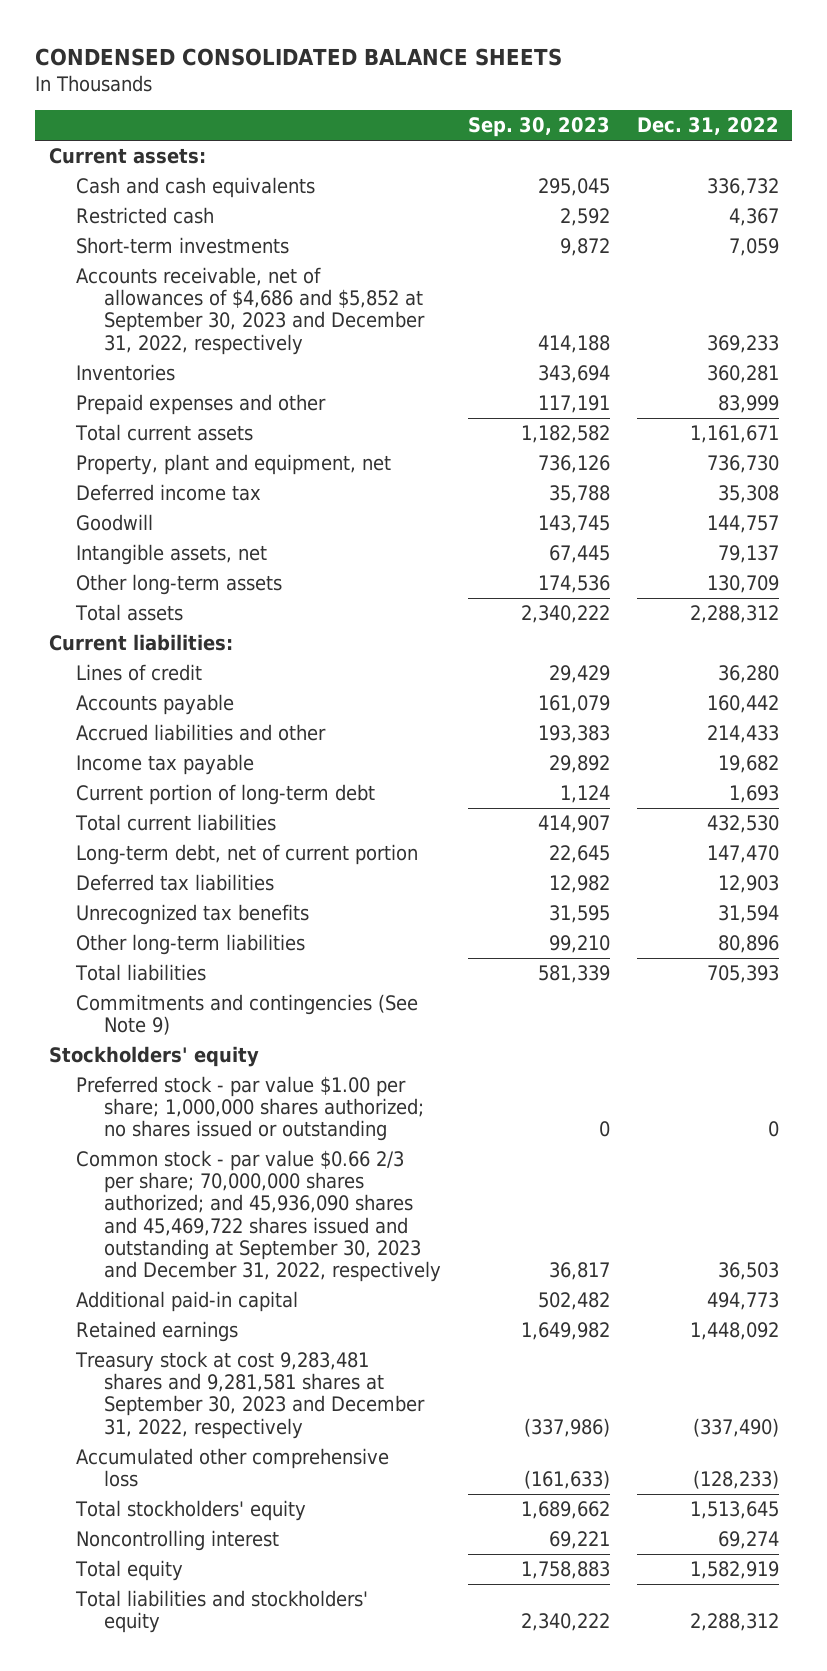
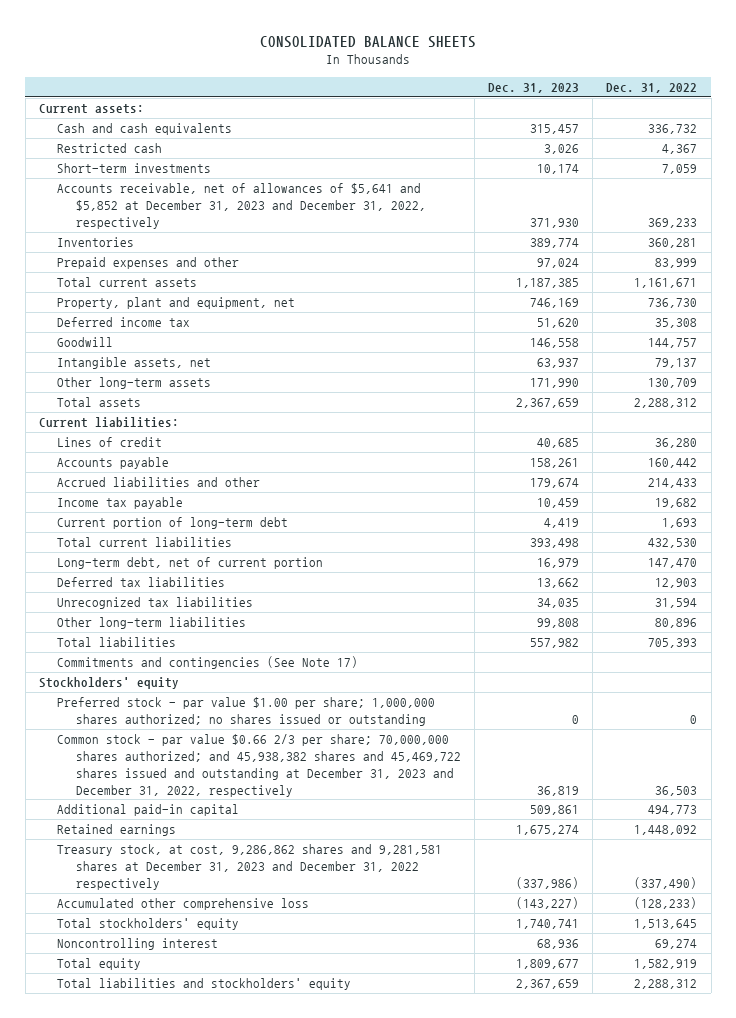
- CONDENSED CONSOLIDATED BALANCE SHEETS
+ CONSOLIDATED BALANCE SHEETS
- | Sep. 30, 2023 | Dec. 31, 2022
+ | Dec. 31, 2023 | Dec. 31, 2022
- Accounts receivable, net of allowances of $4,686 and $5,852 at September 30, 2023 and December 31, 2022, respectively | 414,188 | 369,233
+ Accounts receivable, net of allowances of $5,641 and $5,852 at December 31, 2023 and December 31, 2022, respectively | 371,930 | 369,233
- Unrecognized tax benefits | 31,595 | 31,594
+ Unrecognized tax liabilities | 34,035 | 31,594
- Commitments and contingencies (See Note 9)
+ Commitments and contingencies (See Note 17)
- Common stock - par value $0.66 2/3 per share; 70,000,000 shares authorized; and 45,936,090 shares and 45,469,722 shares issued and outstanding at September 30, 2023 and December 31, 2022, respectively | 36,817 | 36,503
+ Common stock - par value $0.66 2/3 per share; 70,000,000 shares authorized; and 45,938,382 shares and 45,469,722 shares issued and outstanding at December 31, 2023 and December 31, 2022, respectively | 36,819 | 36,503
- Treasury stock at cost 9,283,481 shares and 9,281,581 shares at September 30, 2023 and December 31, 2022, respectively | (337,986) | (337,490)
+ Treasury stock, at cost, 9,286,862 shares and 9,281,581 shares at December 31, 2023 and December 31, 2022 respectively | (337,986) | (337,490)

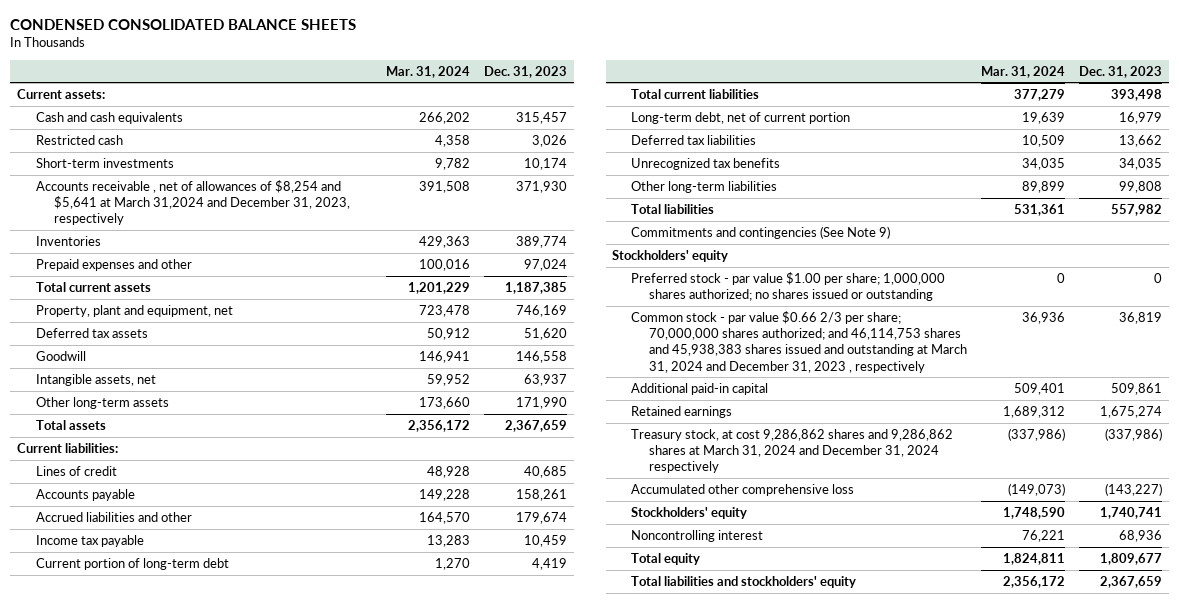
- CONSOLIDATED BALANCE SHEETS
+ CONDENSED CONSOLIDATED BALANCE SHEETS
- | Dec. 31, 2023 | Dec. 31, 2022
+ | Mar. 31, 2024 | Dec. 31, 2023
- Accounts receivable, net of allowances of $5,641 and $5,852 at December 31, 2023 and December 31, 2022, respectively | 371,930 | 369,233
+ Accounts receivable , net of allowances of $8,254 and $5,641 at March 31,2024 and December 31, 2023, respectively | 391,508 | 371,930
- Deferred income tax | 51,620 | 35,308
+ Deferred tax assets | 50,912 | 51,620
- Unrecognized tax liabilities | 34,035 | 31,594
+ Unrecognized tax benefits | 34,035 | 34,035
- Commitments and contingencies (See Note 17)
+ Commitments and contingencies (See Note 9)
- Common stock - par value $0.66 2/3 per share; 70,000,000 shares authorized; and 45,938,382 shares and 45,469,722 shares issued and outstanding at December 31, 2023 and December 31, 2022, respectively | 36,819 | 36,503
+ Common stock - par value $0.66 2/3 per share; 70,000,000 shares authorized; and 46,114,753 shares and 45,938,383 shares issued and outstanding at March 31, 2024 and December 31, 2023 , respectively | 36,936 | 36,819
- Treasury stock, at cost, 9,286,862 shares and 9,281,581 shares at December 31, 2023 and December 31, 2022 respectively | (337,986) | (337,490)
+ Treasury stock, at cost 9,286,862 shares and 9,286,862 shares at March 31, 2024 and December 31, 2024 respectively | (337,986) | (337,986)
- Total stockholders' equity | 1,740,741 | 1,513,645
+ Stockholders' equity | 1,748,590 | 1,740,741

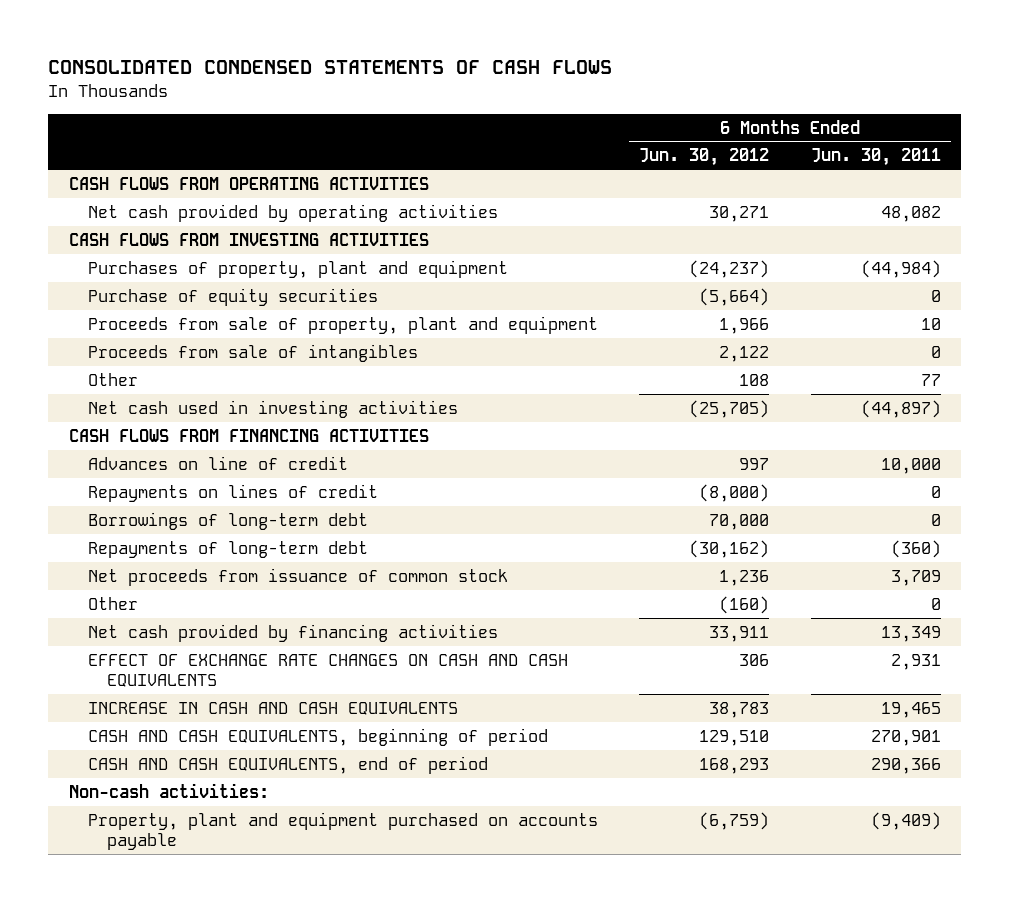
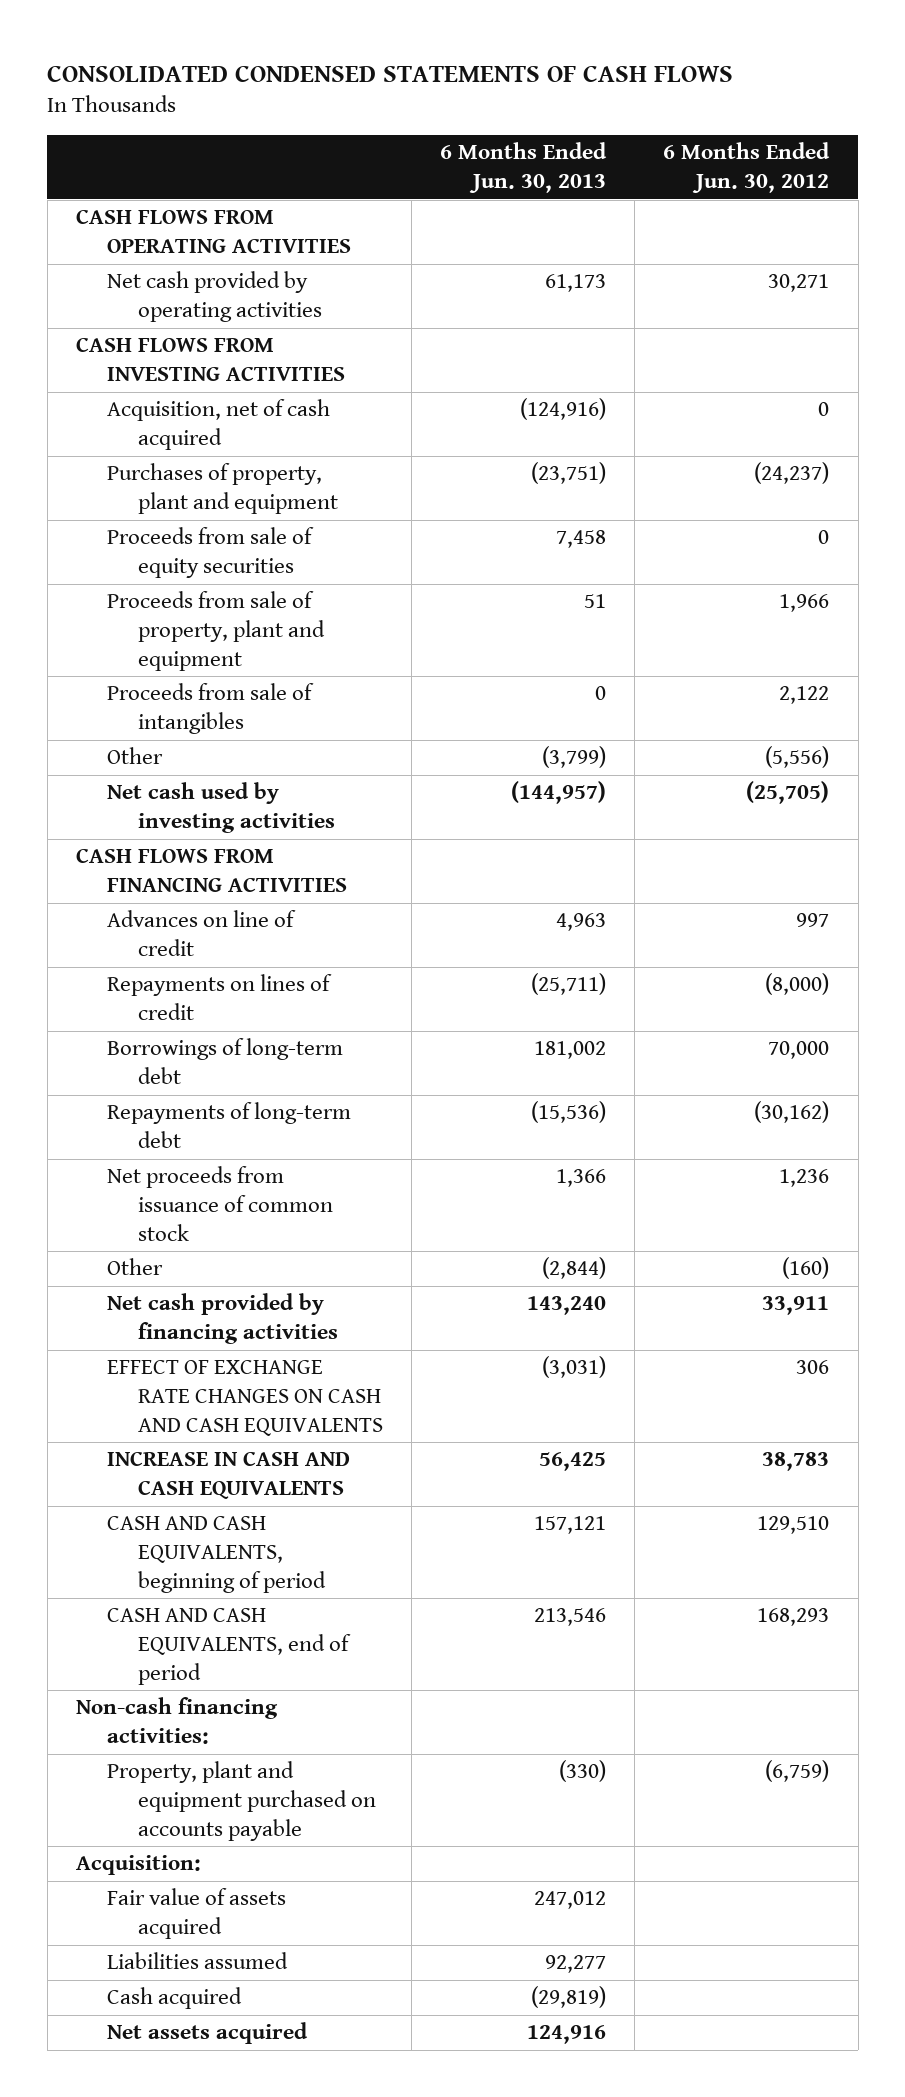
- | 6 Months Ended Jun. 30, 2012 | 6 Months Ended Jun. 30, 2011
+ | 6 Months Ended Jun. 30, 2013 | 6 Months Ended Jun. 30, 2012
+ Acquisition, net of cash acquired | (124,916) | 0
- Purchase of equity securities | (5,664) | 0
+ Proceeds from sale of equity securities | 7,458 | 0
- Other | 108 | 77
- Net cash used in investing activities | (25,705) | (44,897)
+ Other | (3,799) | (5,556)
+ Net cash used by investing activities | (144,957) | (25,705)
- Non-cash activities:
+ Non-cash financing activities:
+ Acquisition:
+ Fair value of assets acquired | 247,012 |
+ Liabilities assumed | 92,277 |
+ Cash acquired | (29,819) |
+ Net assets acquired | 124,916 |

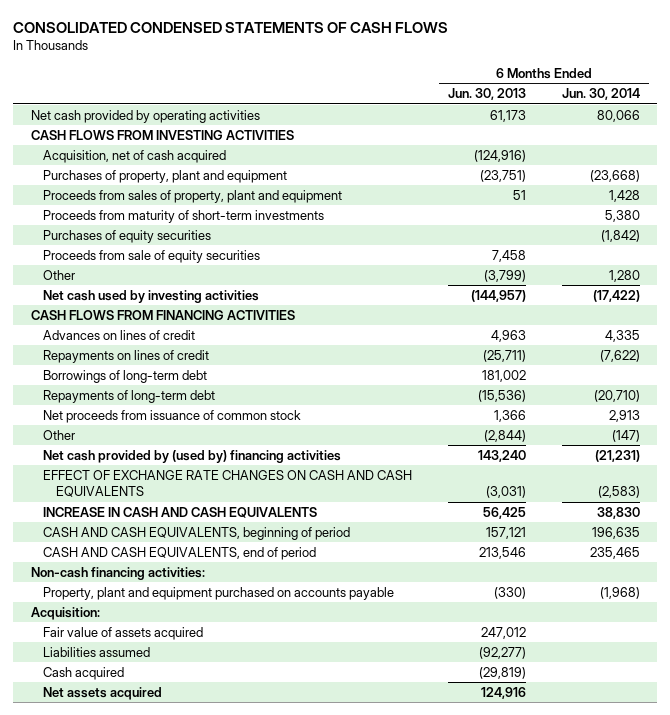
- | 6 Months Ended Jun. 30, 2013 | 6 Months Ended Jun. 30, 2012
+ | 6 Months Ended Jun. 30, 2013 | 6 Months Ended Jun. 30, 2014
- CASH FLOWS FROM OPERATING ACTIVITIES
+ Proceeds from sales of property, plant and equipment | 51 | 1,428
+ Proceeds from maturity of short-term investments | | 5,380
+ Purchases of equity securities | | (1,842)
- Proceeds from sale of property, plant and equipment | 51 | 1,966
- Proceeds from sale of intangibles | 0 | 2,122
- Advances on line of credit | 4,963 | 997
+ Advances on lines of credit | 4,963 | 4,335
- Net cash provided by financing activities | 143,240 | 33,911
+ Net cash provided by (used by) financing activities | 143,240 | (21,231)
- Liabilities assumed | 92,277 |
+ Liabilities assumed | (92,277) |

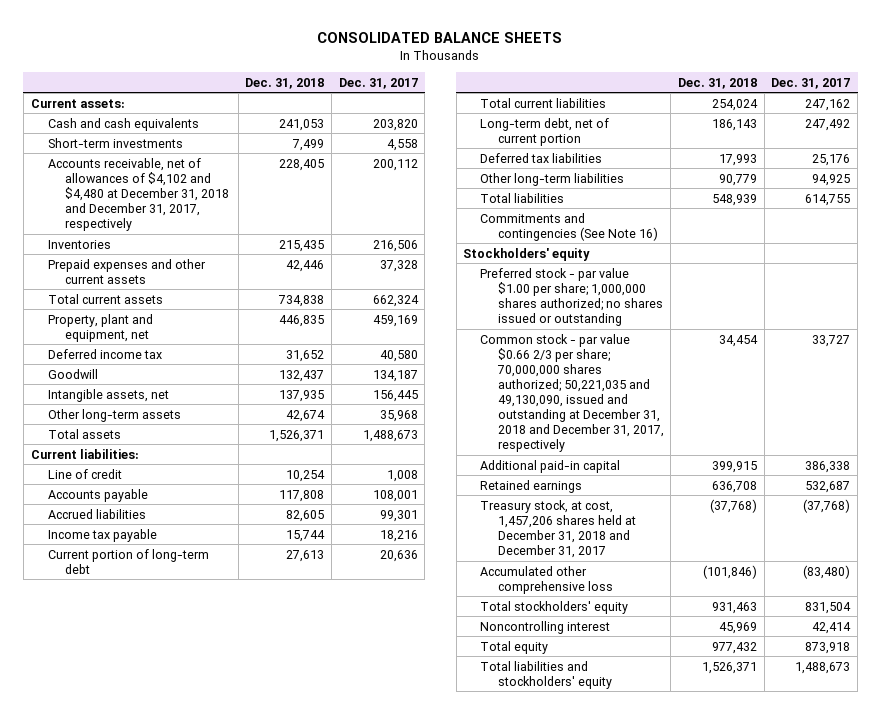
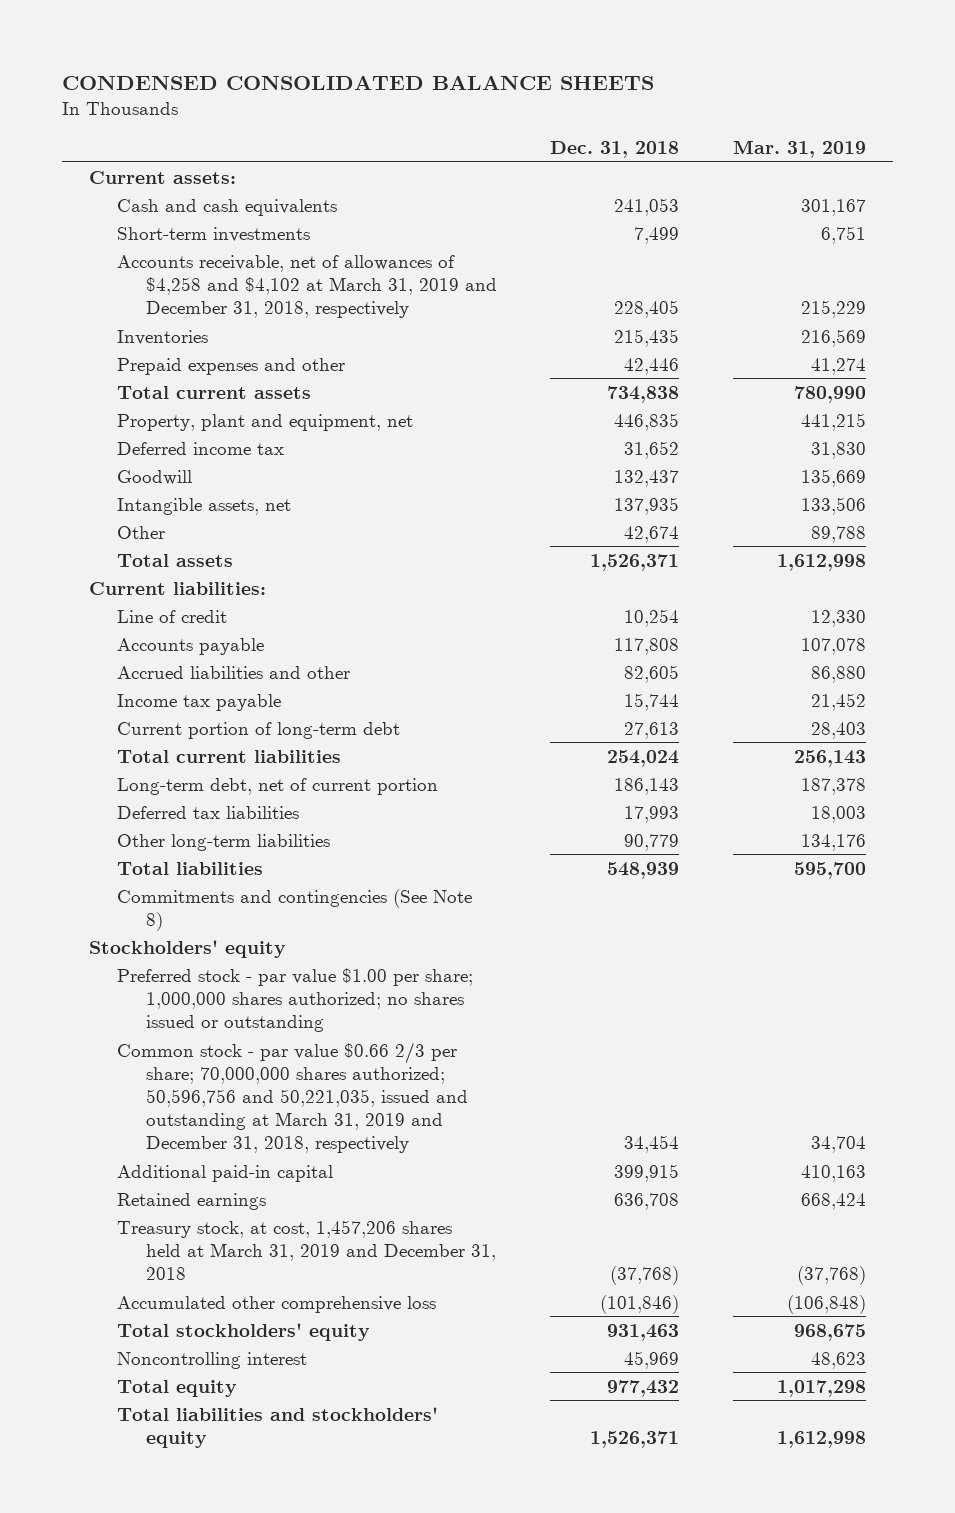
- CONSOLIDATED BALANCE SHEETS
+ CONDENSED CONSOLIDATED BALANCE SHEETS
- | Dec. 31, 2018 | Dec. 31, 2017
+ | Dec. 31, 2018 | Mar. 31, 2019
- Accounts receivable, net of allowances of $4,102 and $4,480 at December 31, 2018 and December 31, 2017, respectively | 228,405 | 200,112
+ Accounts receivable, net of allowances of $4,258 and $4,102 at March 31, 2019 and December 31, 2018, respectively | 228,405 | 215,229
- Prepaid expenses and other current assets | 42,446 | 37,328
+ Prepaid expenses and other | 42,446 | 41,274
- Other long-term assets | 42,674 | 35,968
+ Other | 42,674 | 89,788
- Accrued liabilities | 82,605 | 99,301
+ Accrued liabilities and other | 82,605 | 86,880
- Commitments and contingencies (See Note 16)
+ Commitments and contingencies (See Note 8)
- Common stock - par value $0.66 2/3 per share; 70,000,000 shares authorized; 50,221,035 and 49,130,090, issued and outstanding at December 31, 2018 and December 31, 2017, respectively | 34,454 | 33,727
+ Common stock - par value $0.66 2/3 per share; 70,000,000 shares authorized; 50,596,756 and 50,221,035, issued and outstanding at March 31, 2019 and December 31, 2018, respectively | 34,454 | 34,704
- Treasury stock, at cost, 1,457,206 shares held at December 31, 2018 and December 31, 2017 | (37,768) | (37,768)
+ Treasury stock, at cost, 1,457,206 shares held at March 31, 2019 and December 31, 2018 | (37,768) | (37,768)

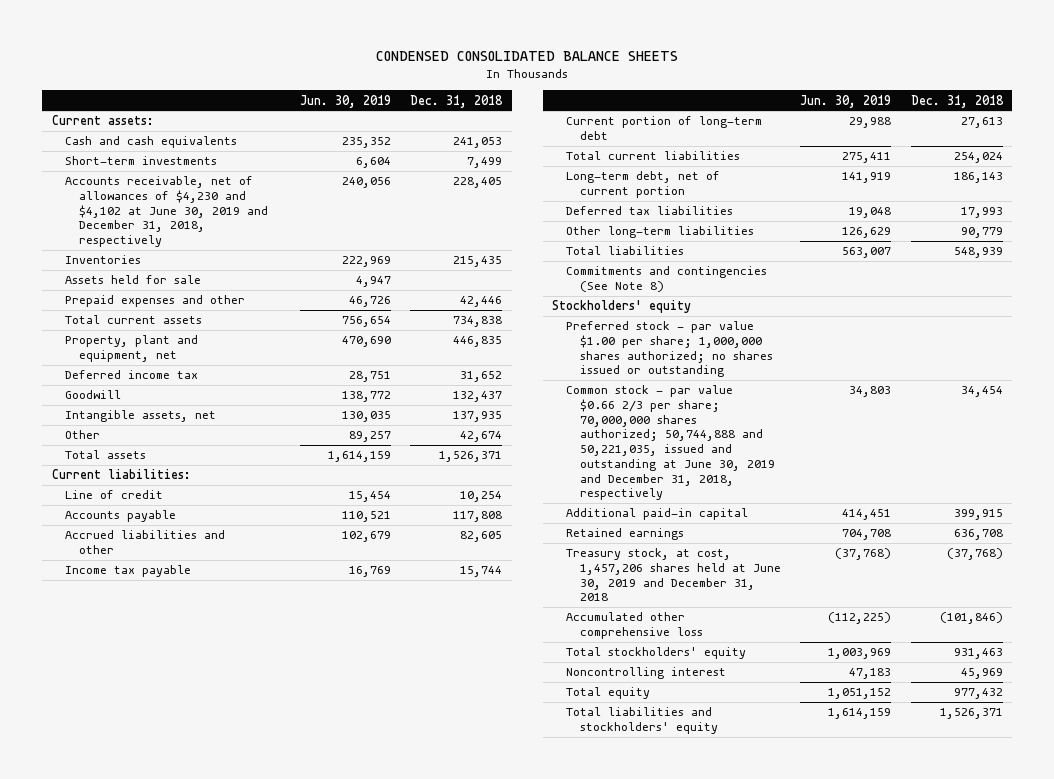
- | Dec. 31, 2018 | Mar. 31, 2019
+ | Jun. 30, 2019 | Dec. 31, 2018
- Accounts receivable, net of allowances of $4,258 and $4,102 at March 31, 2019 and December 31, 2018, respectively | 228,405 | 215,229
+ Accounts receivable, net of allowances of $4,230 and $4,102 at June 30, 2019 and December 31, 2018, respectively | 240,056 | 228,405
+ Assets held for sale | 4,947 |
- Common stock - par value $0.66 2/3 per share; 70,000,000 shares authorized; 50,596,756 and 50,221,035, issued and outstanding at March 31, 2019 and December 31, 2018, respectively | 34,454 | 34,704
+ Common stock - par value $0.66 2/3 per share; 70,000,000 shares authorized; 50,744,888 and 50,221,035, issued and outstanding at June 30, 2019 and December 31, 2018, respectively | 34,803 | 34,454
- Treasury stock, at cost, 1,457,206 shares held at March 31, 2019 and December 31, 2018 | (37,768) | (37,768)
+ Treasury stock, at cost, 1,457,206 shares held at June 30, 2019 and December 31, 2018 | (37,768) | (37,768)

